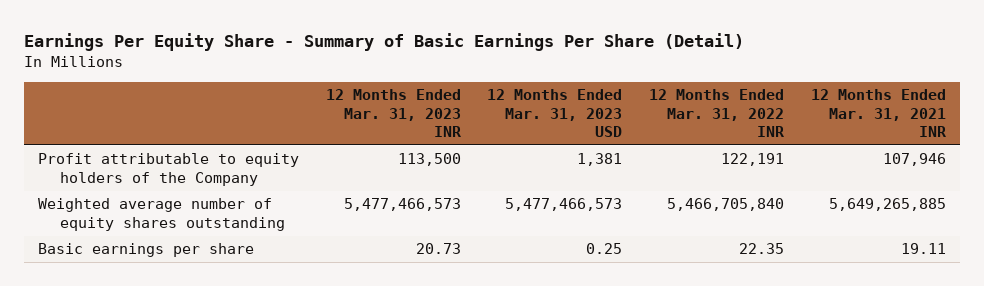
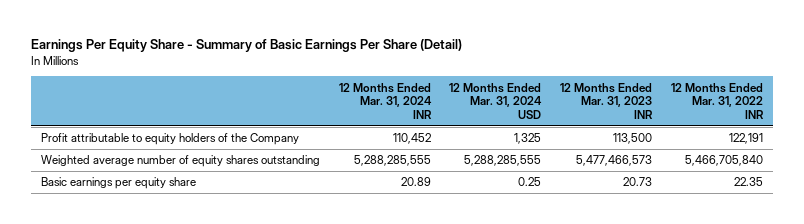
- | 12 Months Ended Mar. 31, 2023 INR | 12 Months Ended Mar. 31, 2023 USD | 12 Months Ended Mar. 31, 2022 INR | 12 Months Ended Mar. 31, 2021 INR
+ | 12 Months Ended Mar. 31, 2024 INR | 12 Months Ended Mar. 31, 2024 USD | 12 Months Ended Mar. 31, 2023 INR | 12 Months Ended Mar. 31, 2022 INR
- Basic earnings per share | 20.73 | 0.25 | 22.35 | 19.11
+ Basic earnings per equity share | 20.89 | 0.25 | 20.73 | 22.35

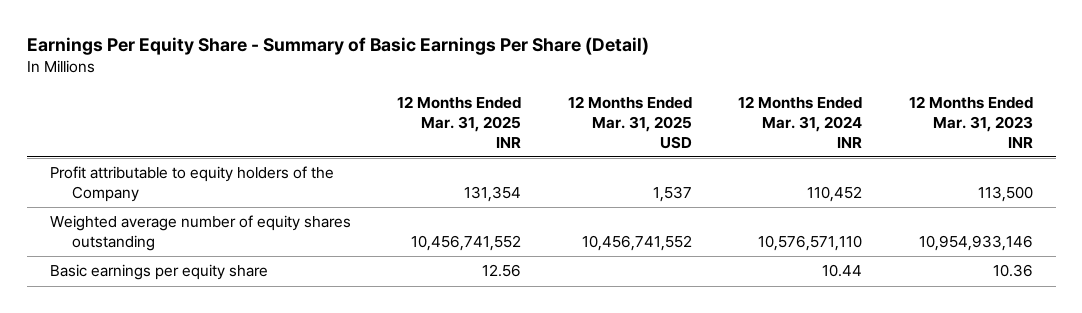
- | 12 Months Ended Mar. 31, 2024 INR | 12 Months Ended Mar. 31, 2024 USD | 12 Months Ended Mar. 31, 2023 INR | 12 Months Ended Mar. 31, 2022 INR
+ | 12 Months Ended Mar. 31, 2025 INR | 12 Months Ended Mar. 31, 2025 USD | 12 Months Ended Mar. 31, 2024 INR | 12 Months Ended Mar. 31, 2023 INR
- Weighted average number of equity shares outstanding | 5,288,285,555 | 5,288,285,555 | 5,477,466,573 | 5,466,705,840
- Basic earnings per equity share | 20.89 | 0.25 | 20.73 | 22.35
+ Weighted average number of equity shares outstanding | 10,456,741,552 | 10,456,741,552 | 10,576,571,110 | 10,954,933,146
+ Basic earnings per equity share | 12.56 | | 10.44 | 10.36

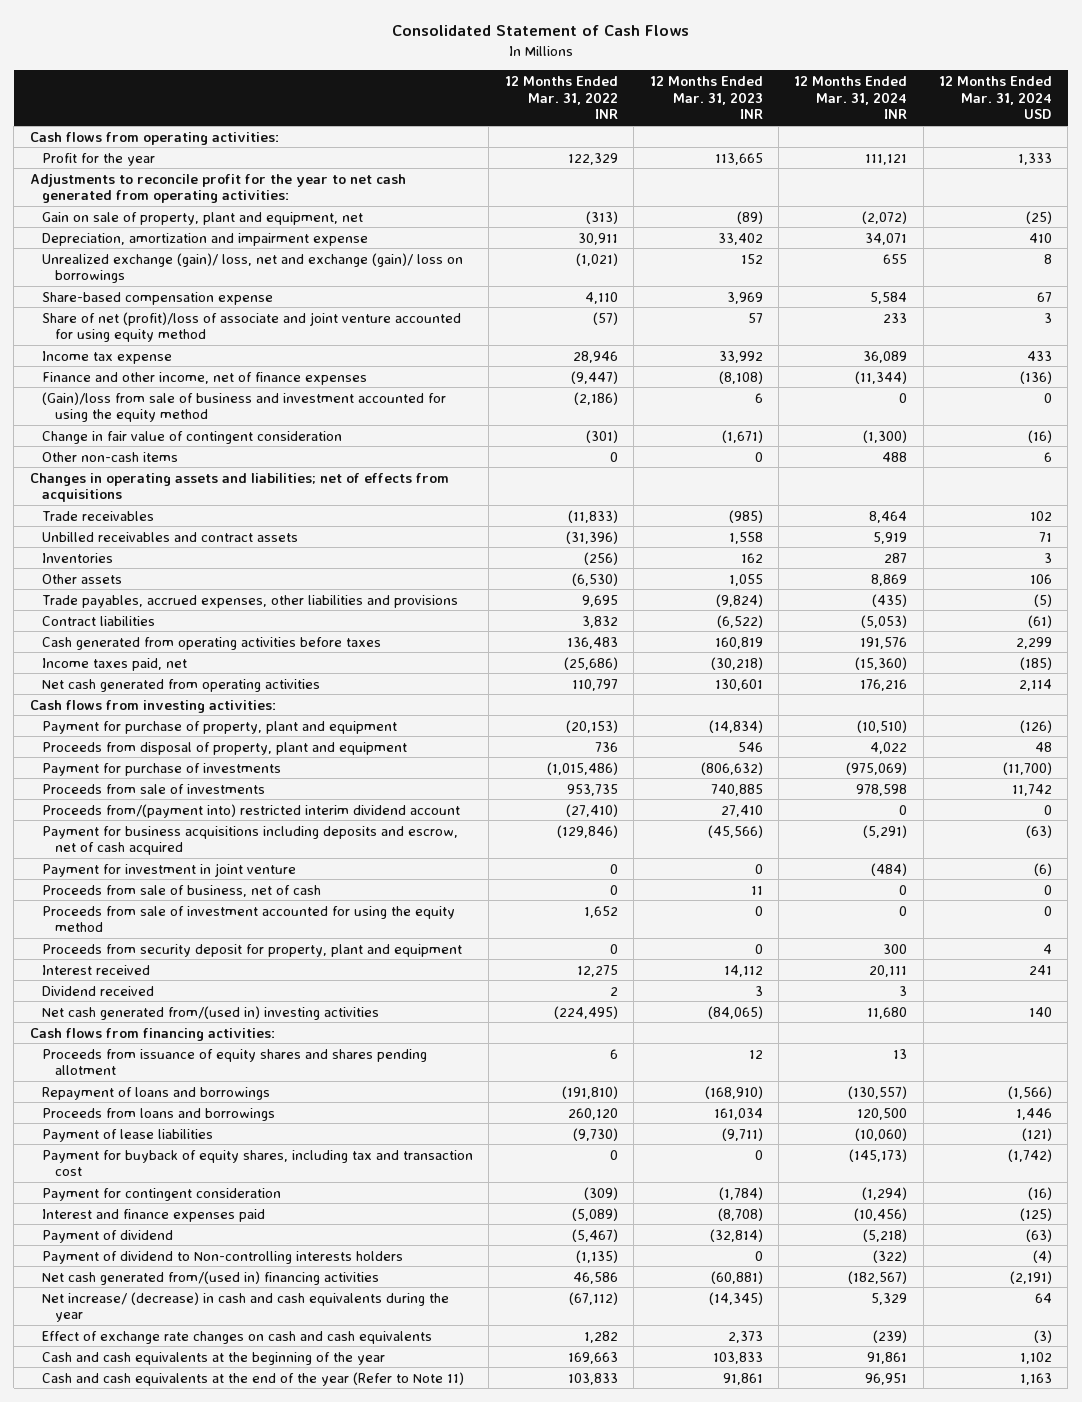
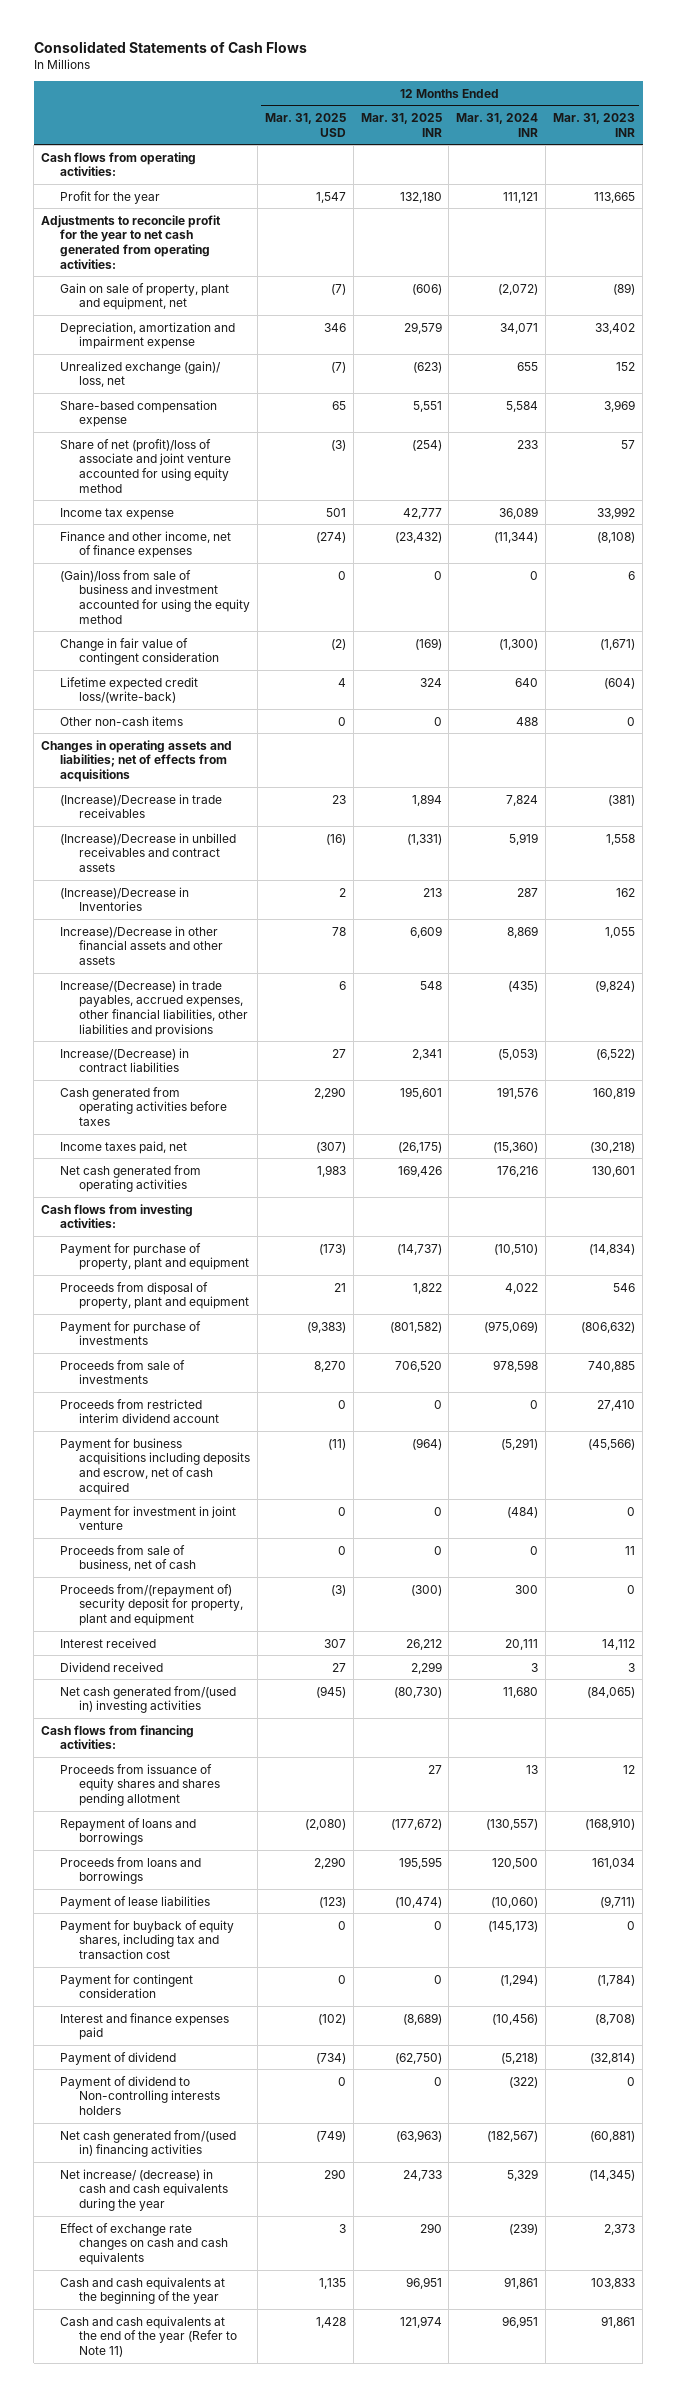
- Consolidated Statement of Cash Flows
+ Consolidated Statements of Cash Flows
- | 12 Months Ended Mar. 31, 2022 INR | 12 Months Ended Mar. 31, 2023 INR | 12 Months Ended Mar. 31, 2024 INR | 12 Months Ended Mar. 31, 2024 USD
+ | 12 Months Ended Mar. 31, 2025 USD | 12 Months Ended Mar. 31, 2025 INR | 12 Months Ended Mar. 31, 2024 INR | 12 Months Ended Mar. 31, 2023 INR
- Unrealized exchange (gain)/ loss, net and exchange (gain)/ loss on borrowings | (1,021) | 152 | 655 | 8
+ Unrealized exchange (gain)/ loss, net | (7) | (623) | 655 | 152
+ Lifetime expected credit loss/(write-back) | 4 | 324 | 640 | (604)
- Trade receivables | (11,833) | (985) | 8,464 | 102
- Unbilled receivables and contract assets | (31,396) | 1,558 | 5,919 | 71
- Inventories | (256) | 162 | 287 | 3
- Other assets | (6,530) | 1,055 | 8,869 | 106
- Trade payables, accrued expenses, other liabilities and provisions | 9,695 | (9,824) | (435) | (5)
- Contract liabilities | 3,832 | (6,522) | (5,053) | (61)
+ (Increase)/Decrease in trade receivables | 23 | 1,894 | 7,824 | (381)
+ (Increase)/Decrease in unbilled receivables and contract assets | (16) | (1,331) | 5,919 | 1,558
+ (Increase)/Decrease in Inventories | 2 | 213 | 287 | 162
+ Increase)/Decrease in other financial assets and other assets | 78 | 6,609 | 8,869 | 1,055
+ Increase/(Decrease) in trade payables, accrued expenses, other financial liabilities, other liabilities and provisions | 6 | 548 | (435) | (9,824)
+ Increase/(Decrease) in contract liabilities | 27 | 2,341 | (5,053) | (6,522)
- Proceeds from/(payment into) restricted interim dividend account | (27,410) | 27,410 | 0 | 0
+ Proceeds from restricted interim dividend account | 0 | 0 | 0 | 27,410
- Proceeds from sale of investment accounted for using the equity method | 1,652 | 0 | 0 | 0
- Proceeds from security deposit for property, plant and equipment | 0 | 0 | 300 | 4
+ Proceeds from/(repayment of) security deposit for property, plant and equipment | (3) | (300) | 300 | 0

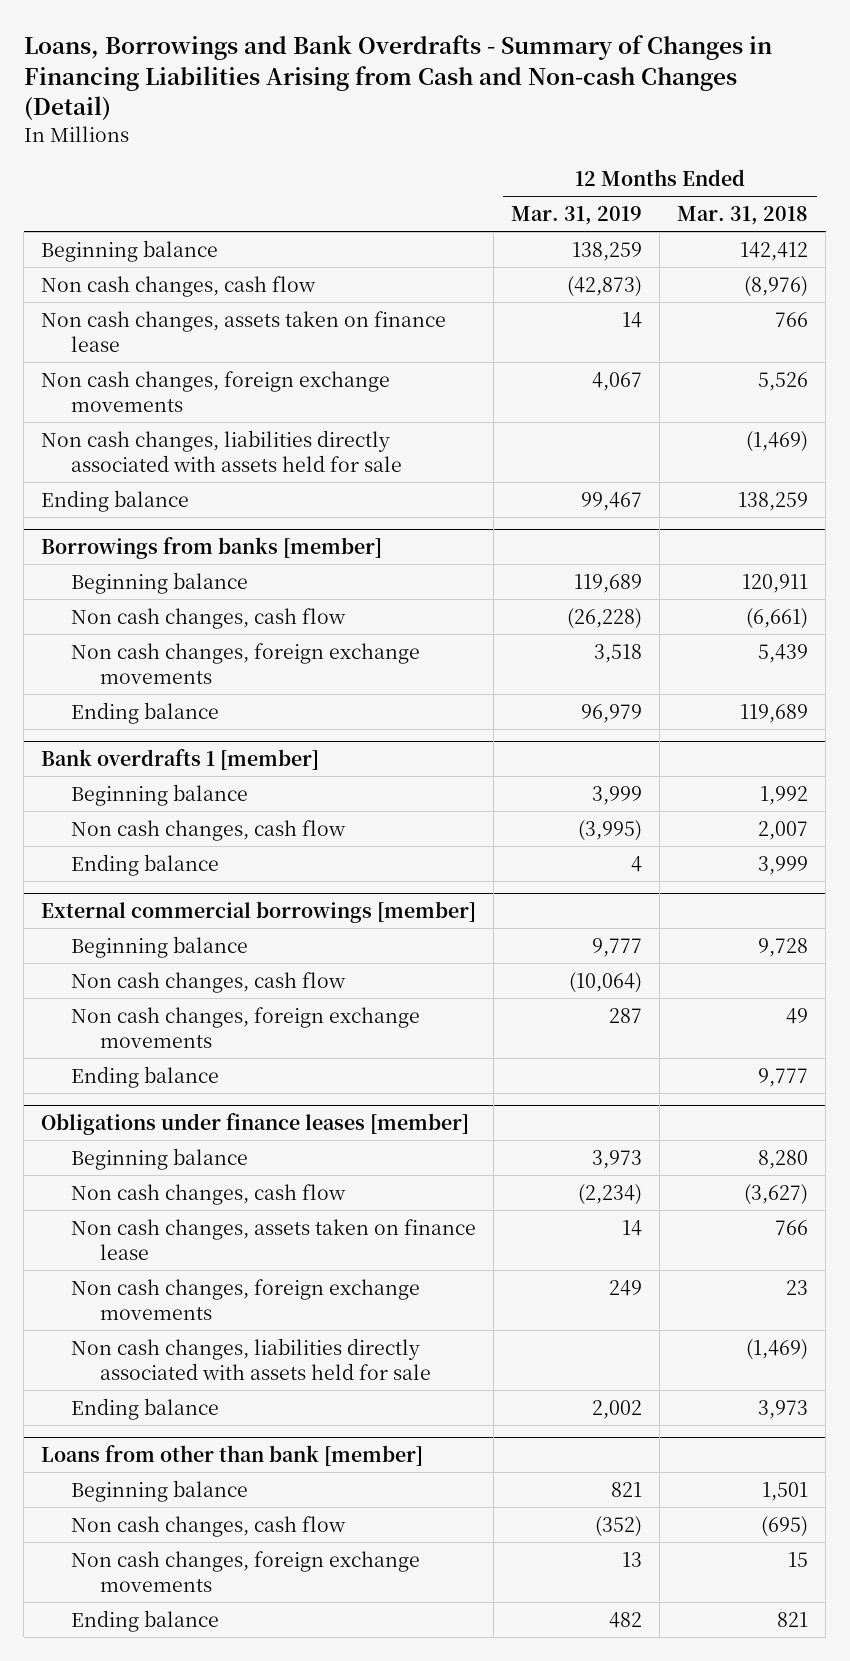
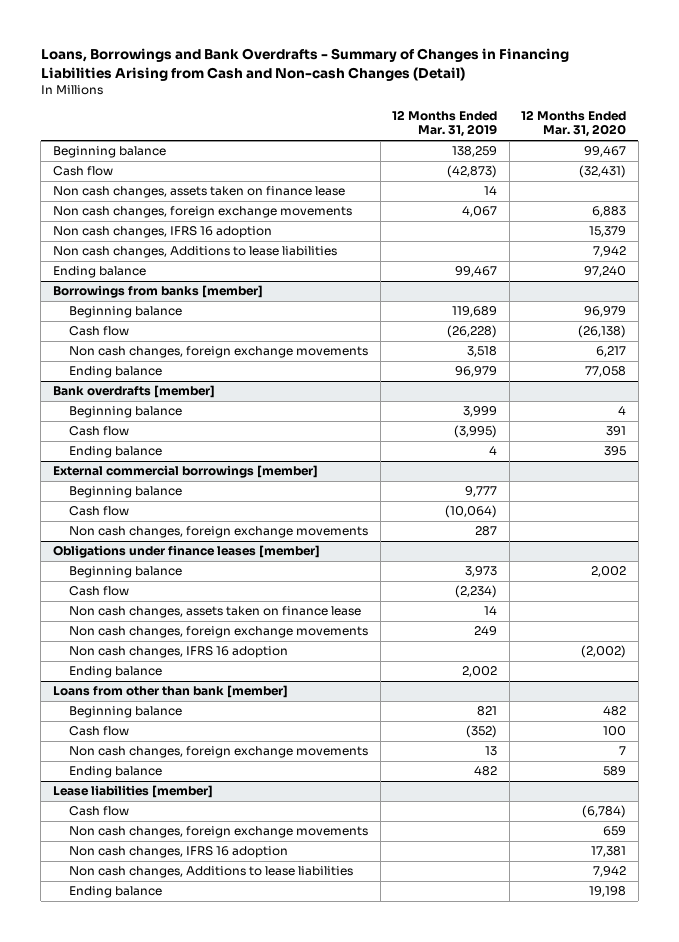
- | 12 Months Ended Mar. 31, 2019 | 12 Months Ended Mar. 31, 2018
+ | 12 Months Ended Mar. 31, 2019 | 12 Months Ended Mar. 31, 2020
- Non cash changes, cash flow | (42,873) | (8,976)
+ Cash flow | (42,873) | (32,431)
- Non cash changes, liabilities directly associated with assets held for sale | | (1,469)
+ Non cash changes, IFRS 16 adoption | | 15,379
+ Non cash changes, Additions to lease liabilities | | 7,942
@ Borrowings from banks [member]
- Non cash changes, cash flow | (26,228) | (6,661)
+ Cash flow | (26,228) | (26,138)
- Bank overdrafts 1 [member]
+ Bank overdrafts [member]
- Non cash changes, cash flow | (3,995) | 2,007
+ Cash flow | (3,995) | 391
@ External commercial borrowings [member]
- Non cash changes, cash flow | (10,064) |
+ Cash flow | (10,064) |
- Ending balance | | 9,777
@ Obligations under finance leases [member]
- Non cash changes, cash flow | (2,234) | (3,627)
+ Cash flow | (2,234) |
- Non cash changes, liabilities directly associated with assets held for sale | | (1,469)
+ Non cash changes, IFRS 16 adoption | | (2,002)
@ Loans from other than bank [member]
- Non cash changes, cash flow | (352) | (695)
+ Cash flow | (352) | 100
+ Lease liabilities [member]
+ Cash flow | | (6,784)
+ Non cash changes, foreign exchange movements | | 659
+ Non cash changes, IFRS 16 adoption | | 17,381
+ Non cash changes, Additions to lease liabilities | | 7,942
+ Ending balance | | 19,198

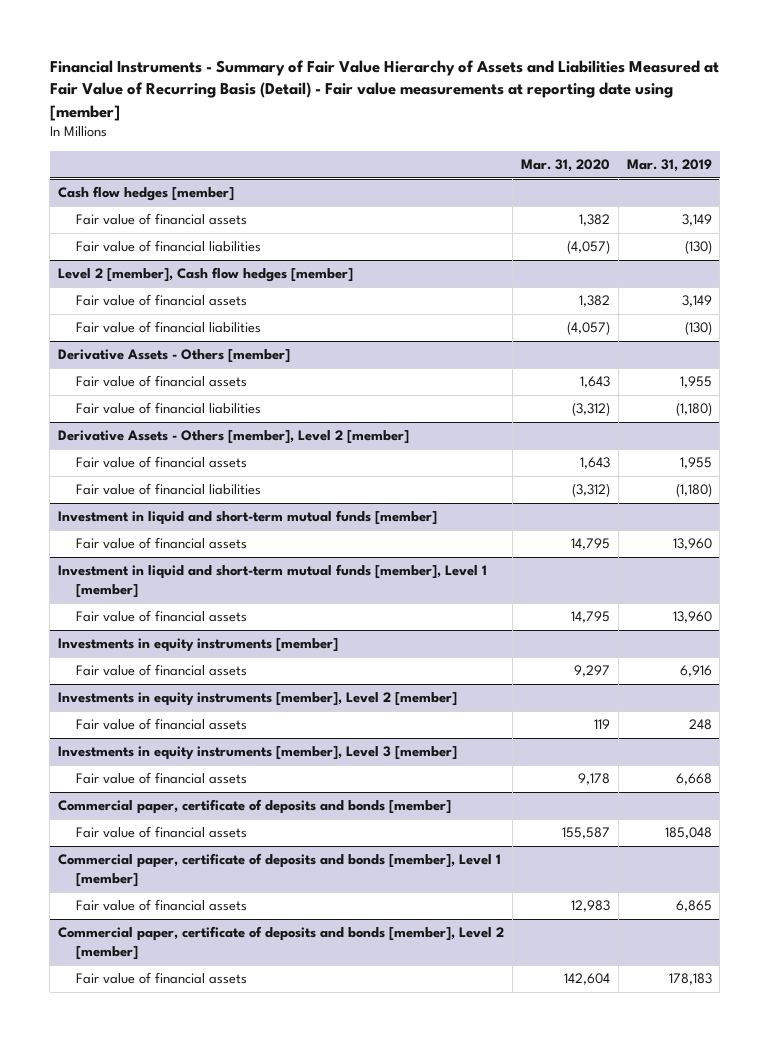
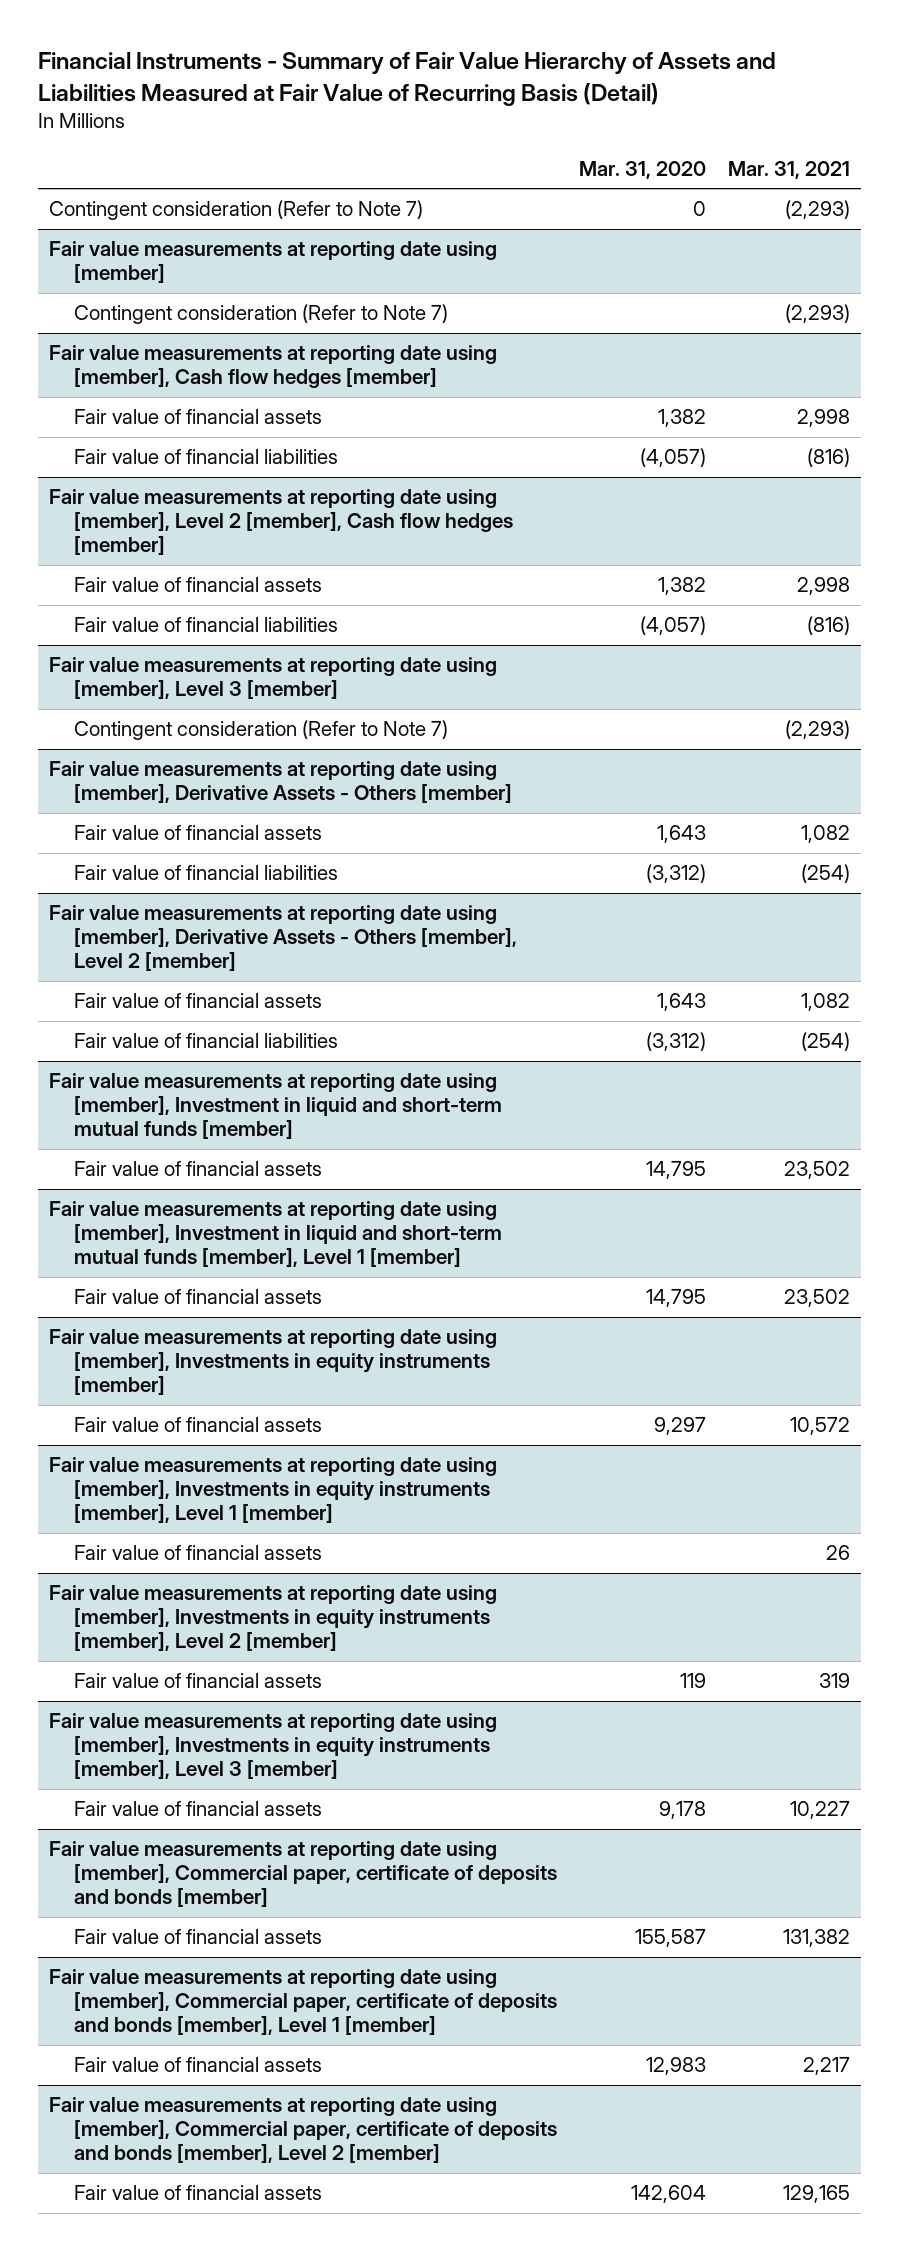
- Financial Instruments - Summary of Fair Value Hierarchy of Assets and Liabilities Measured at Fair Value of Recurring Basis (Detail) - Fair value measurements at reporting date using [member]
+ Financial Instruments - Summary of Fair Value Hierarchy of Assets and Liabilities Measured at Fair Value of Recurring Basis (Detail)
- | Mar. 31, 2020 | Mar. 31, 2019
+ | Mar. 31, 2020 | Mar. 31, 2021
- Cash flow hedges [member]
+ Contingent consideration (Refer to Note 7) | 0 | (2,293)
+ Fair value measurements at reporting date using [member]
+ Contingent consideration (Refer to Note 7) | | (2,293)
+ Fair value measurements at reporting date using [member], Cash flow hedges [member]
- Level 2 [member], Cash flow hedges [member]
+ Fair value measurements at reporting date using [member], Level 2 [member], Cash flow hedges [member]
- Derivative Assets - Others [member]
+ Fair value measurements at reporting date using [member], Level 3 [member]
+ Contingent consideration (Refer to Note 7) | | (2,293)
+ Fair value measurements at reporting date using [member], Derivative Assets - Others [member]
- Derivative Assets - Others [member], Level 2 [member]
+ Fair value measurements at reporting date using [member], Derivative Assets - Others [member], Level 2 [member]
- Investment in liquid and short-term mutual funds [member]
+ Fair value measurements at reporting date using [member], Investment in liquid and short-term mutual funds [member]
- Investment in liquid and short-term mutual funds [member], Level 1 [member]
+ Fair value measurements at reporting date using [member], Investment in liquid and short-term mutual funds [member], Level 1 [member]
- Investments in equity instruments [member]
+ Fair value measurements at reporting date using [member], Investments in equity instruments [member]
- Investments in equity instruments [member], Level 2 [member]
+ Fair value measurements at reporting date using [member], Investments in equity instruments [member], Level 1 [member]
+ Fair value of financial assets | | 26
+ Fair value measurements at reporting date using [member], Investments in equity instruments [member], Level 2 [member]
- Investments in equity instruments [member], Level 3 [member]
+ Fair value measurements at reporting date using [member], Investments in equity instruments [member], Level 3 [member]
- Commercial paper, certificate of deposits and bonds [member]
+ Fair value measurements at reporting date using [member], Commercial paper, certificate of deposits and bonds [member]
- Commercial paper, certificate of deposits and bonds [member], Level 1 [member]
+ Fair value measurements at reporting date using [member], Commercial paper, certificate of deposits and bonds [member], Level 1 [member]
- Commercial paper, certificate of deposits and bonds [member], Level 2 [member]
+ Fair value measurements at reporting date using [member], Commercial paper, certificate of deposits and bonds [member], Level 2 [member]

